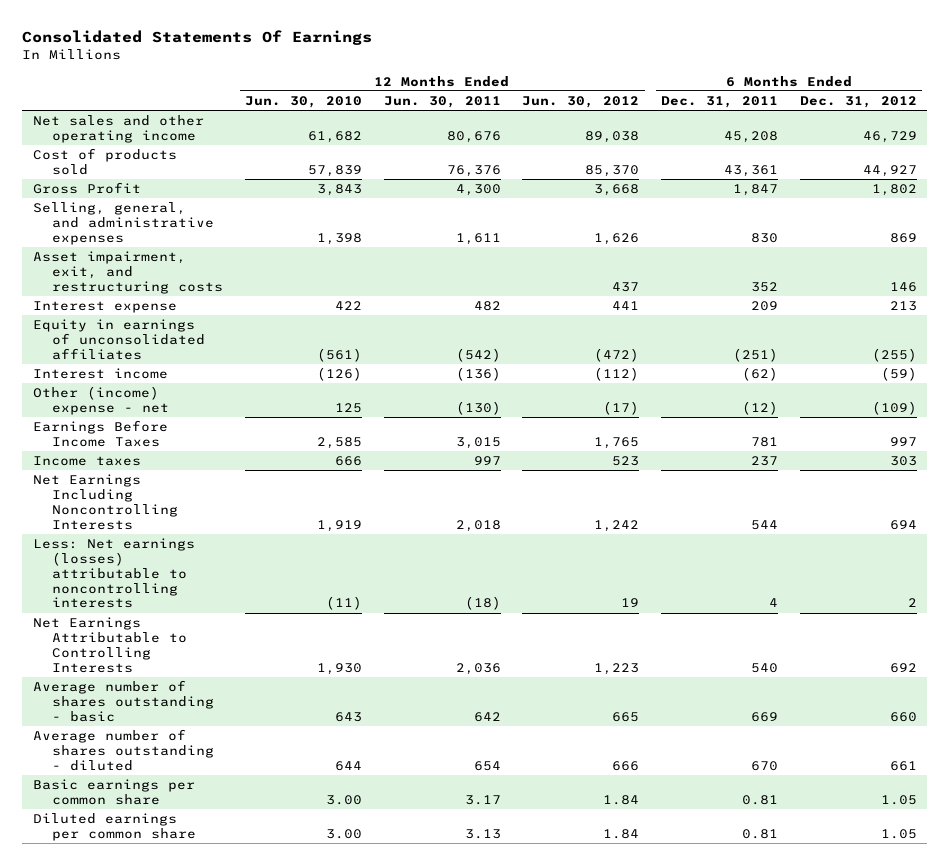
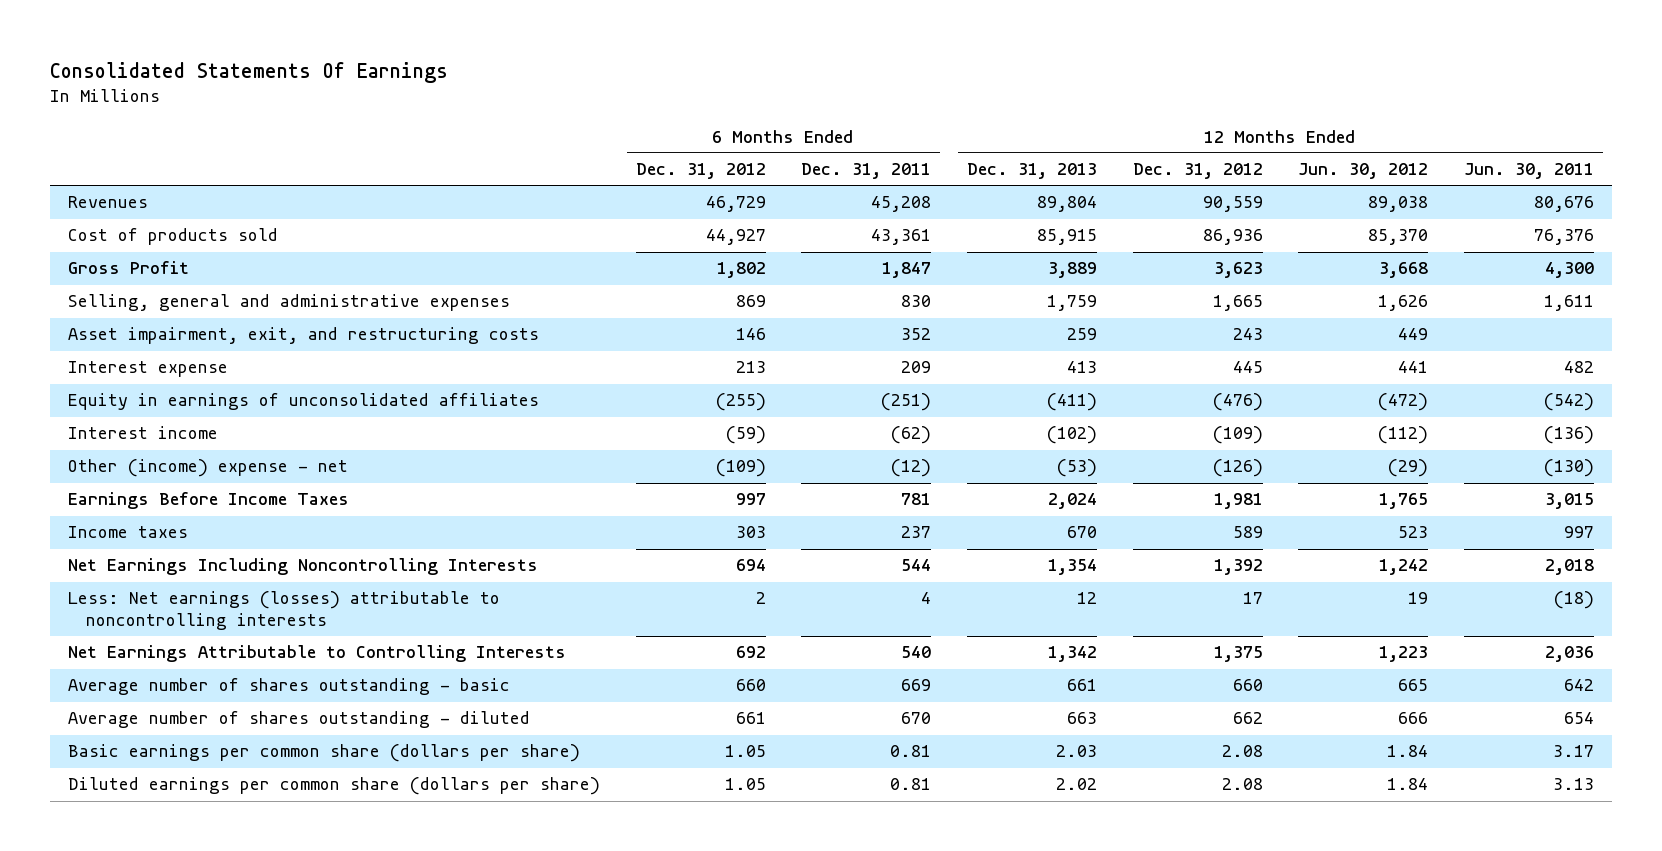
- | 12 Months Ended Jun. 30, 2010 | 12 Months Ended Jun. 30, 2011 | 12 Months Ended Jun. 30, 2012 | 6 Months Ended Dec. 31, 2011 | 6 Months Ended Dec. 31, 2012
+ | 6 Months Ended Dec. 31, 2012 | 6 Months Ended Dec. 31, 2011 | 12 Months Ended Dec. 31, 2013 | 12 Months Ended Dec. 31, 2012 | 12 Months Ended Jun. 30, 2012 | 12 Months Ended Jun. 30, 2011
- Net sales and other operating income | 61,682 | 80,676 | 89,038 | 45,208 | 46,729
+ Revenues | 46,729 | 45,208 | 89,804 | 90,559 | 89,038 | 80,676
- Selling, general, and administrative expenses | 1,398 | 1,611 | 1,626 | 830 | 869
- Asset impairment, exit, and restructuring costs | | | 437 | 352 | 146
+ Selling, general and administrative expenses | 869 | 830 | 1,759 | 1,665 | 1,626 | 1,611
+ Asset impairment, exit, and restructuring costs | 146 | 352 | 259 | 243 | 449 |
- Other (income) expense - net | 125 | (130) | (17) | (12) | (109)
+ Other (income) expense - net | (109) | (12) | (53) | (126) | (29) | (130)
- Basic earnings per common share | 3.00 | 3.17 | 1.84 | 0.81 | 1.05
- Diluted earnings per common share | 3.00 | 3.13 | 1.84 | 0.81 | 1.05
+ Basic earnings per common share (dollars per share) | 1.05 | 0.81 | 2.03 | 2.08 | 1.84 | 3.17
+ Diluted earnings per common share (dollars per share) | 1.05 | 0.81 | 2.02 | 2.08 | 1.84 | 3.13

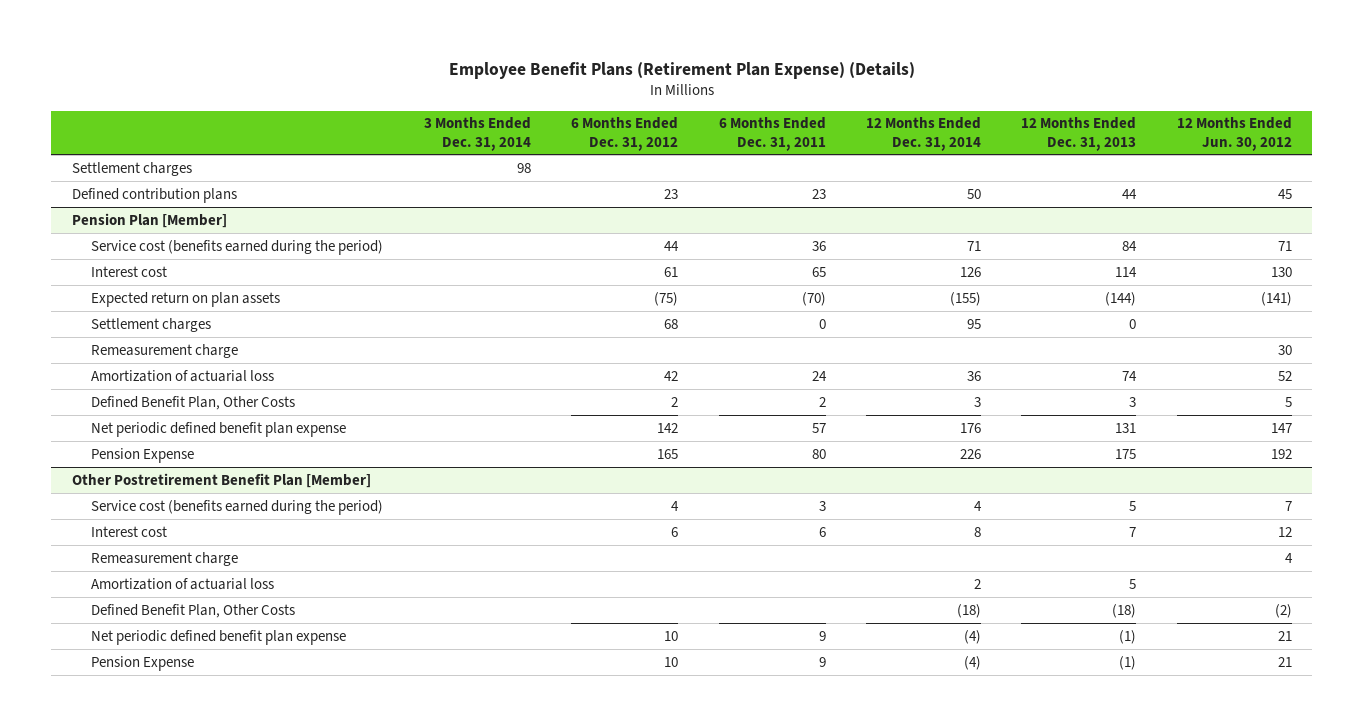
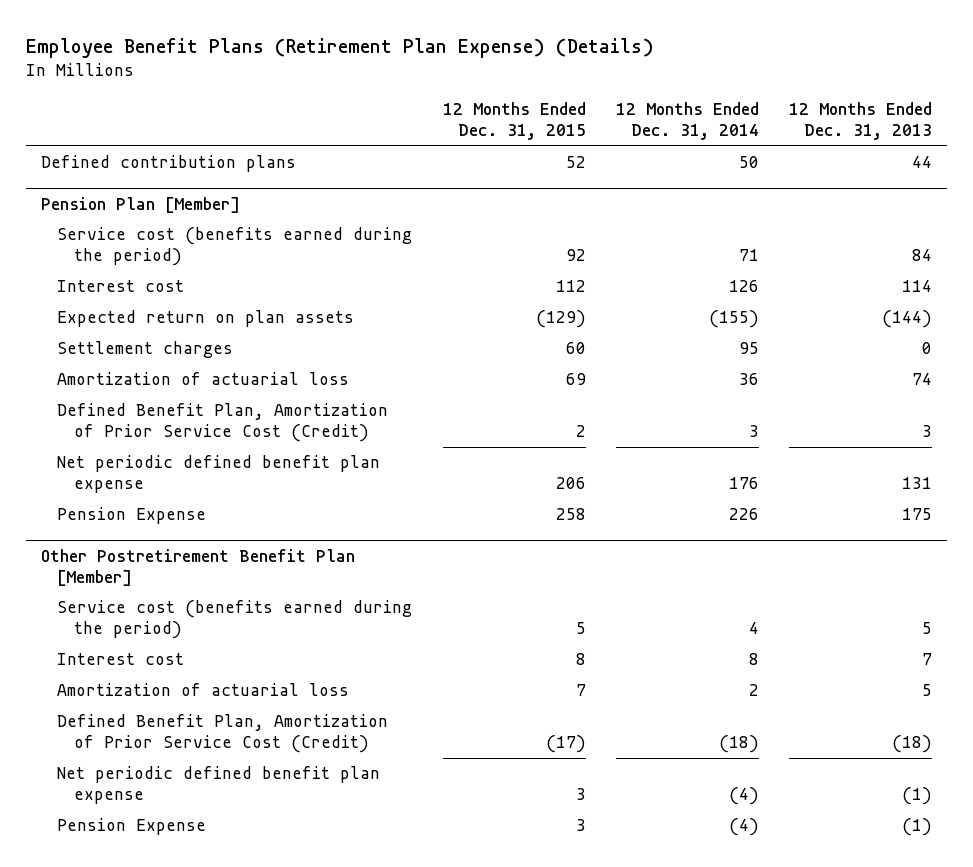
- | 3 Months Ended Dec. 31, 2014 | 6 Months Ended Dec. 31, 2012 | 6 Months Ended Dec. 31, 2011 | 12 Months Ended Dec. 31, 2014 | 12 Months Ended Dec. 31, 2013 | 12 Months Ended Jun. 30, 2012
+ | 12 Months Ended Dec. 31, 2015 | 12 Months Ended Dec. 31, 2014 | 12 Months Ended Dec. 31, 2013
- Settlement charges | 98 | | | | |
@ Pension Plan [Member]
- Remeasurement charge | | | | | | 30
- Defined Benefit Plan, Other Costs | | 2 | 2 | 3 | 3 | 5
+ Defined Benefit Plan, Amortization of Prior Service Cost (Credit) | 2 | 3 | 3
@ Other Postretirement Benefit Plan [Member]
- Remeasurement charge | | | | | | 4
- Defined Benefit Plan, Other Costs | | | | (18) | (18) | (2)
+ Defined Benefit Plan, Amortization of Prior Service Cost (Credit) | (17) | (18) | (18)

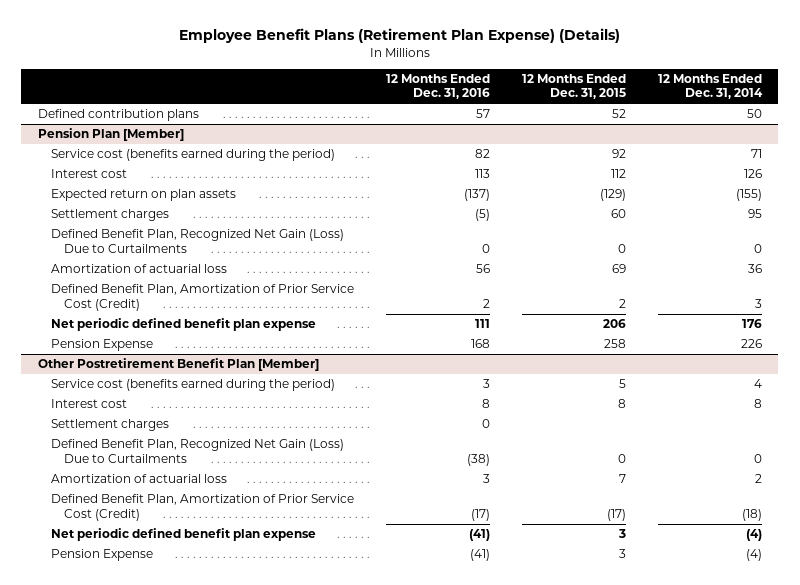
- | 12 Months Ended Dec. 31, 2015 | 12 Months Ended Dec. 31, 2014 | 12 Months Ended Dec. 31, 2013
+ | 12 Months Ended Dec. 31, 2016 | 12 Months Ended Dec. 31, 2015 | 12 Months Ended Dec. 31, 2014
@ Pension Plan [Member]
+ Defined Benefit Plan, Recognized Net Gain (Loss) Due to Curtailments | 0 | 0 | 0
@ Other Postretirement Benefit Plan [Member]
+ Settlement charges | 0 | |
+ Defined Benefit Plan, Recognized Net Gain (Loss) Due to Curtailments | (38) | 0 | 0

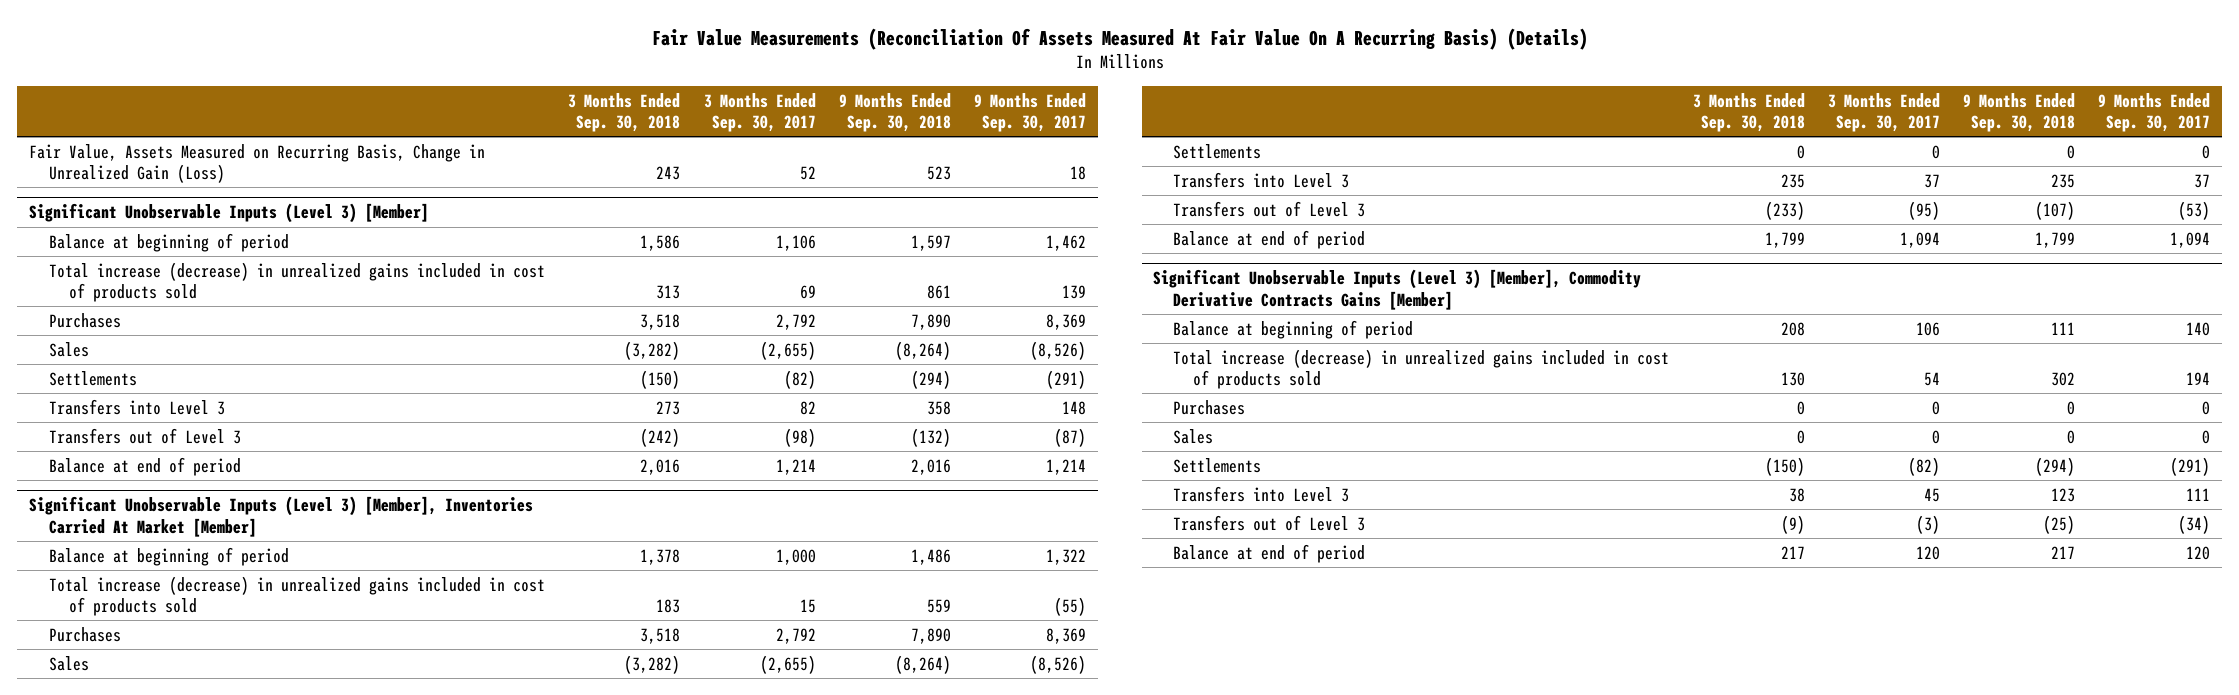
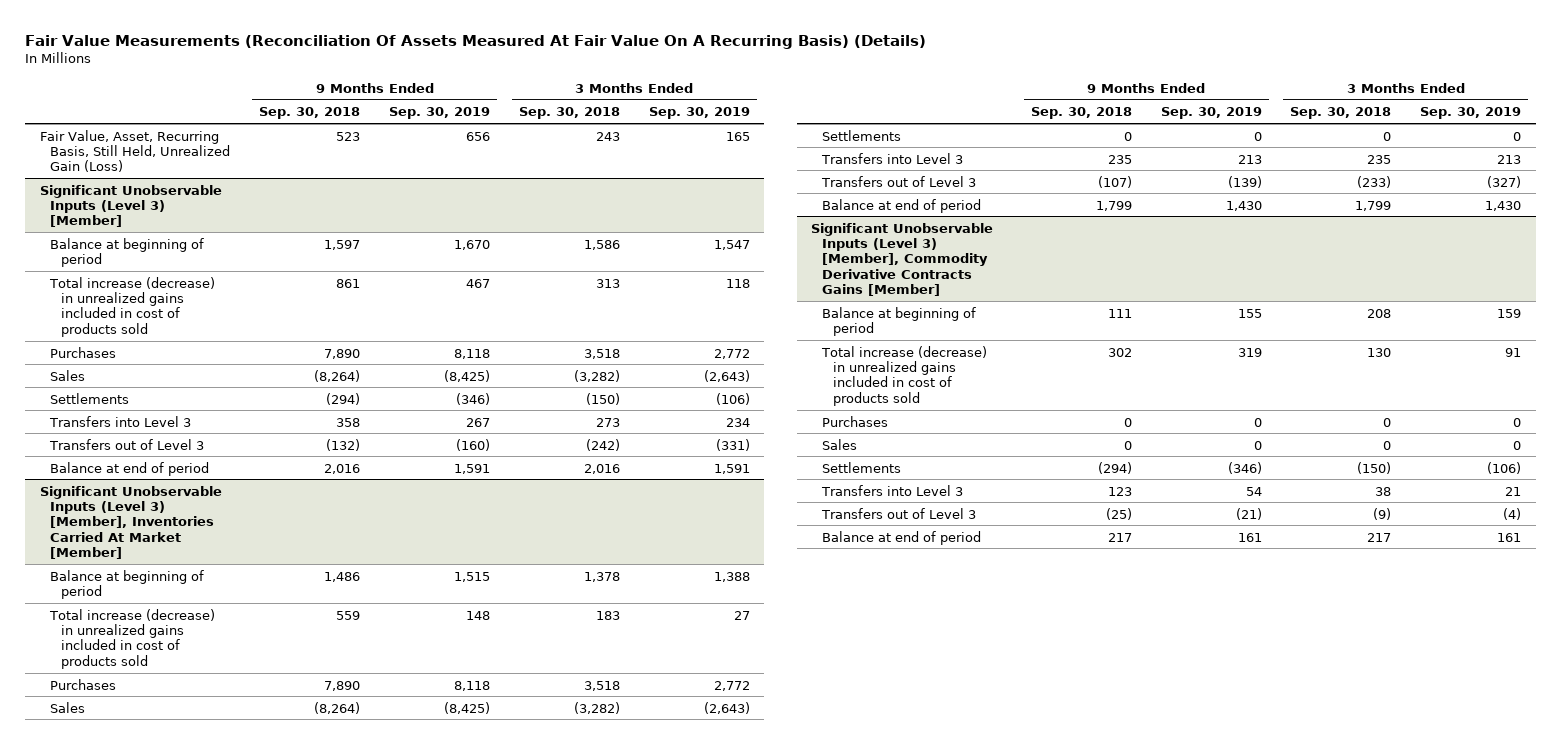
- | 3 Months Ended Sep. 30, 2018 | 3 Months Ended Sep. 30, 2017 | 9 Months Ended Sep. 30, 2018 | 9 Months Ended Sep. 30, 2017
+ | 9 Months Ended Sep. 30, 2018 | 9 Months Ended Sep. 30, 2019 | 3 Months Ended Sep. 30, 2018 | 3 Months Ended Sep. 30, 2019
- Fair Value, Assets Measured on Recurring Basis, Change in Unrealized Gain (Loss) | 243 | 52 | 523 | 18
+ Fair Value, Asset, Recurring Basis, Still Held, Unrealized Gain (Loss) | 523 | 656 | 243 | 165

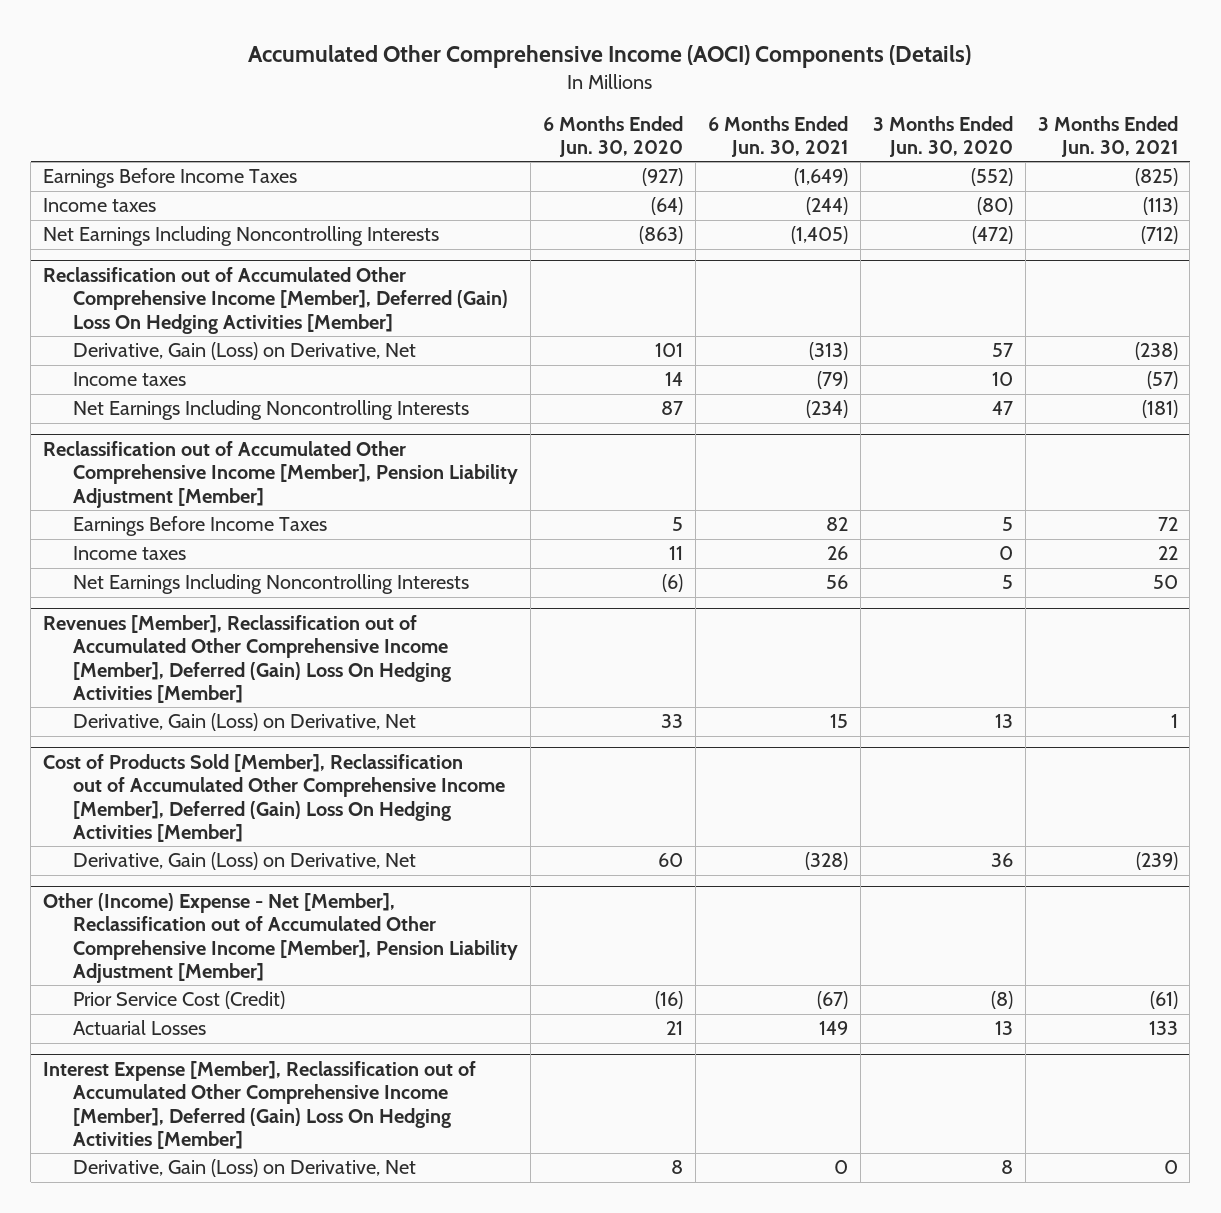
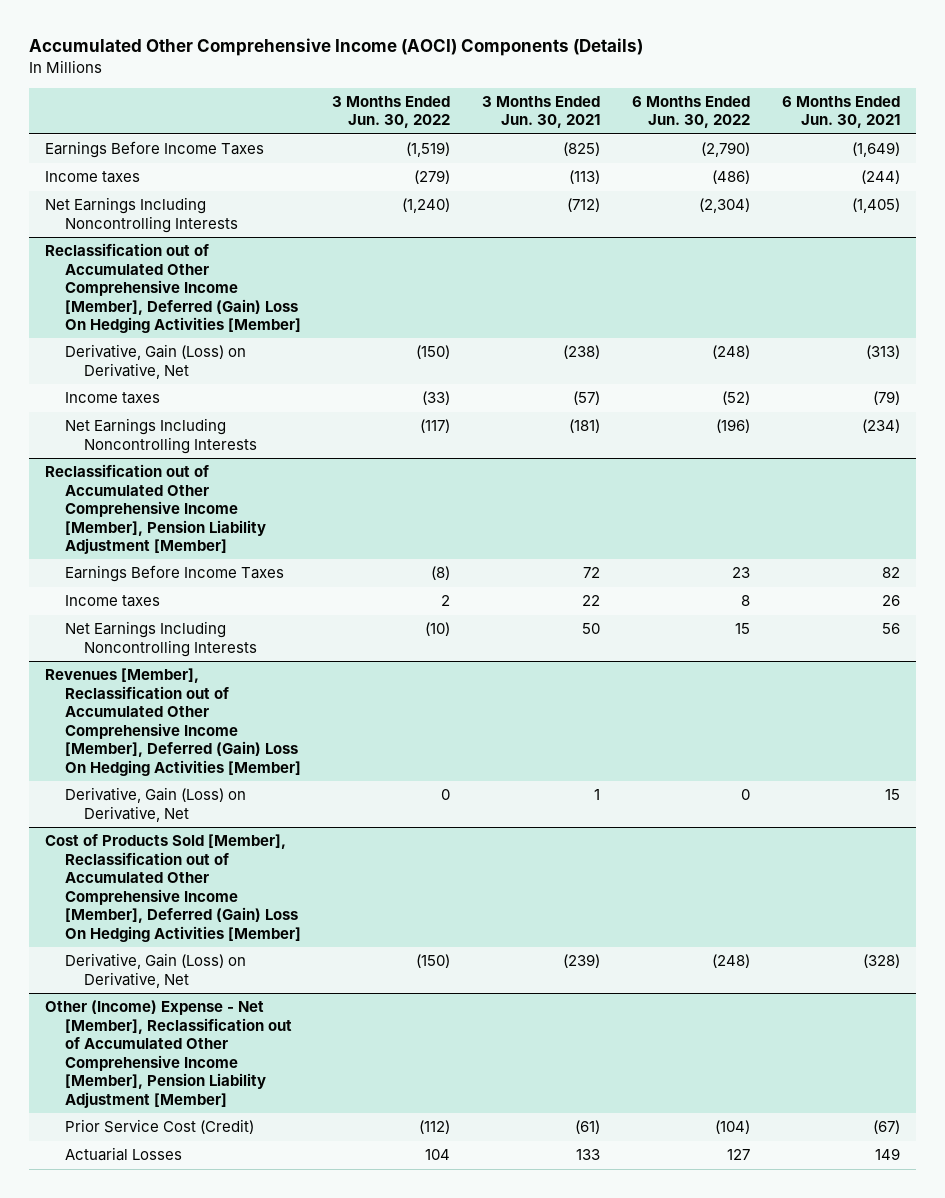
- | 6 Months Ended Jun. 30, 2020 | 6 Months Ended Jun. 30, 2021 | 3 Months Ended Jun. 30, 2020 | 3 Months Ended Jun. 30, 2021
+ | 3 Months Ended Jun. 30, 2022 | 3 Months Ended Jun. 30, 2021 | 6 Months Ended Jun. 30, 2022 | 6 Months Ended Jun. 30, 2021
- Interest Expense [Member], Reclassification out of Accumulated Other Comprehensive Income [Member], Deferred (Gain) Loss On Hedging Activities [Member]
- Derivative, Gain (Loss) on Derivative, Net | 8 | 0 | 8 | 0

